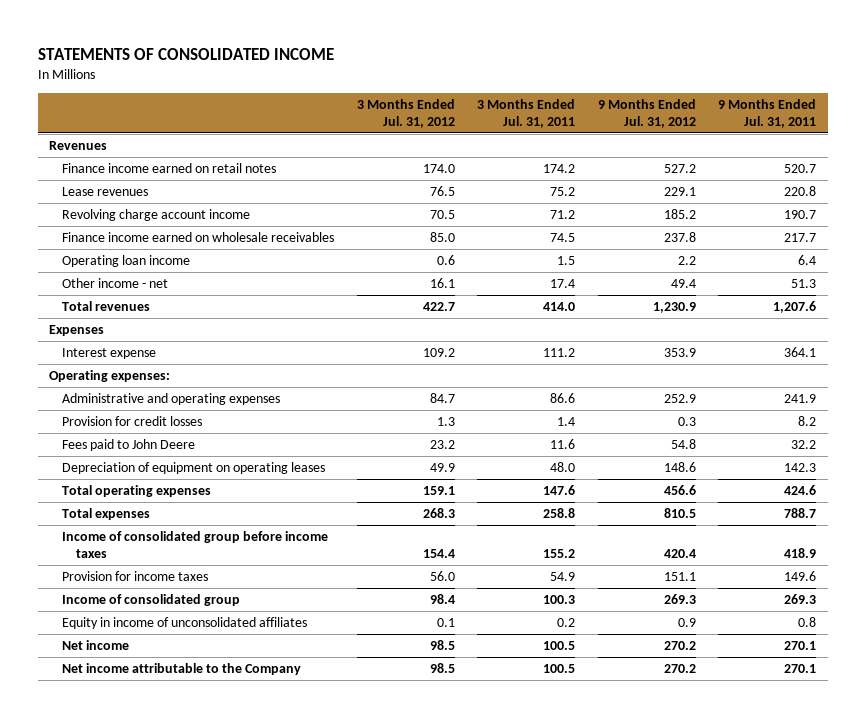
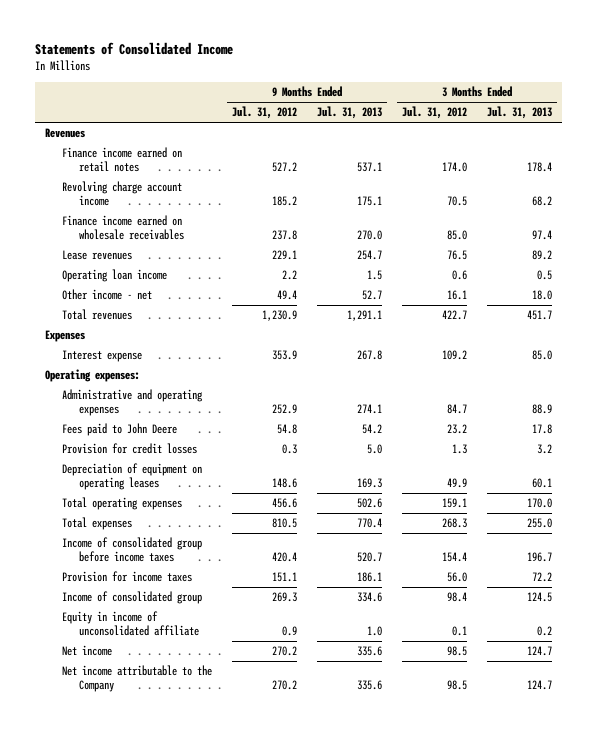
- STATEMENTS OF CONSOLIDATED INCOME
+ Statements of Consolidated Income
- | 3 Months Ended Jul. 31, 2012 | 3 Months Ended Jul. 31, 2011 | 9 Months Ended Jul. 31, 2012 | 9 Months Ended Jul. 31, 2011
+ | 9 Months Ended Jul. 31, 2012 | 9 Months Ended Jul. 31, 2013 | 3 Months Ended Jul. 31, 2012 | 3 Months Ended Jul. 31, 2013
moved down: Lease revenues | 229.1 | 254.7 | 76.5 | 89.2
moved down: Provision for credit losses | 0.3 | 5.0 | 1.3 | 3.2
- Equity in income of unconsolidated affiliates | 0.1 | 0.2 | 0.9 | 0.8
+ Equity in income of unconsolidated affiliate | 0.9 | 1.0 | 0.1 | 0.2

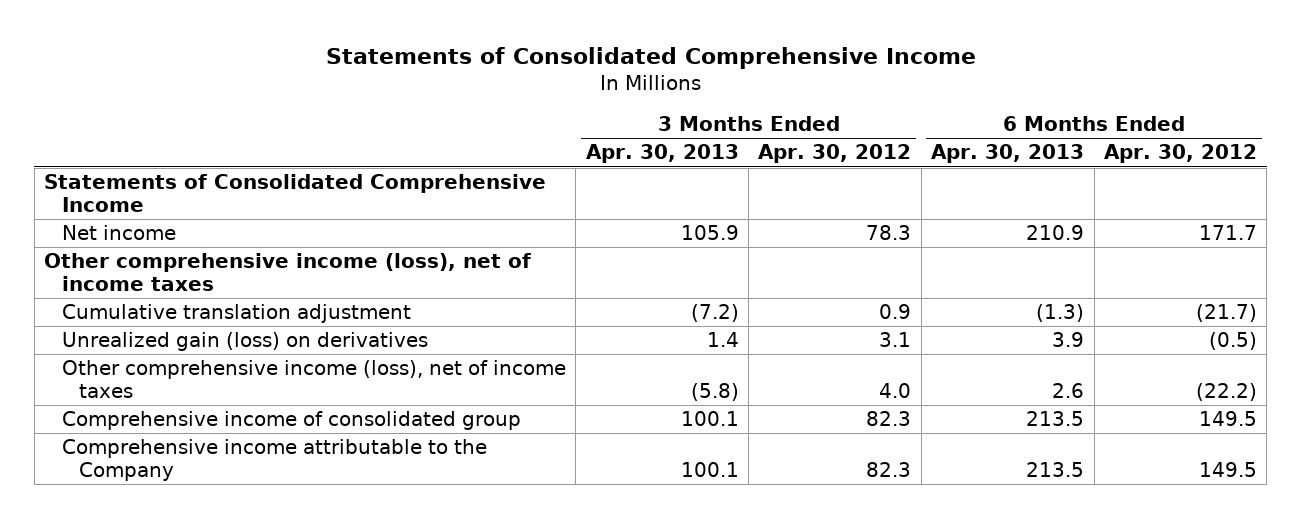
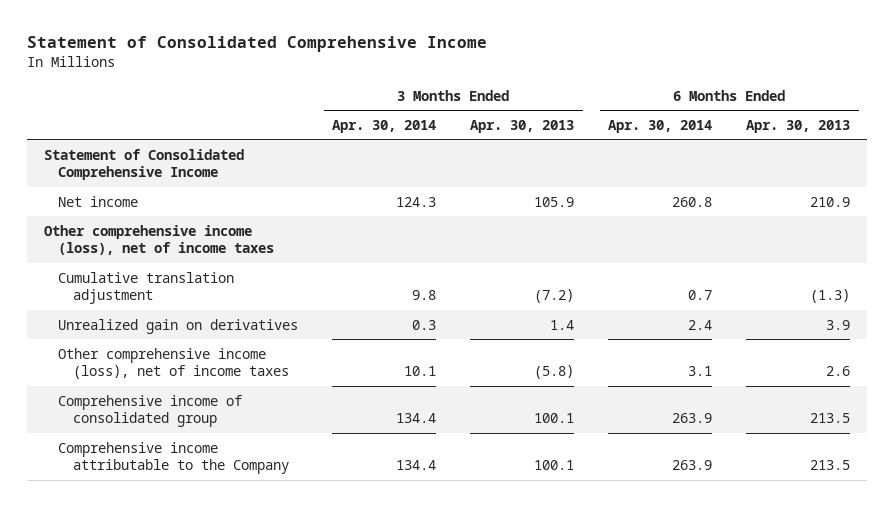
- Statements of Consolidated Comprehensive Income
+ Statement of Consolidated Comprehensive Income
- | 3 Months Ended Apr. 30, 2013 | 3 Months Ended Apr. 30, 2012 | 6 Months Ended Apr. 30, 2013 | 6 Months Ended Apr. 30, 2012
+ | 3 Months Ended Apr. 30, 2014 | 3 Months Ended Apr. 30, 2013 | 6 Months Ended Apr. 30, 2014 | 6 Months Ended Apr. 30, 2013
- Statements of Consolidated Comprehensive Income
+ Statement of Consolidated Comprehensive Income
- Unrealized gain (loss) on derivatives | 1.4 | 3.1 | 3.9 | (0.5)
+ Unrealized gain on derivatives | 0.3 | 1.4 | 2.4 | 3.9

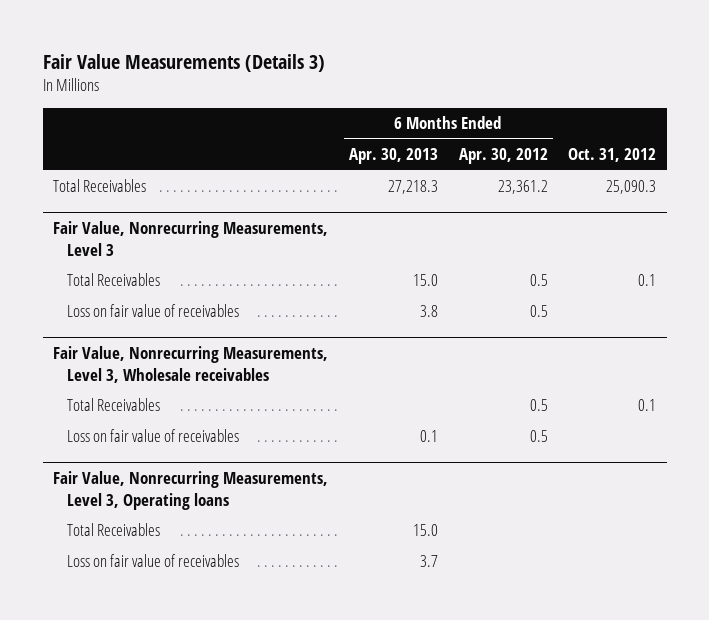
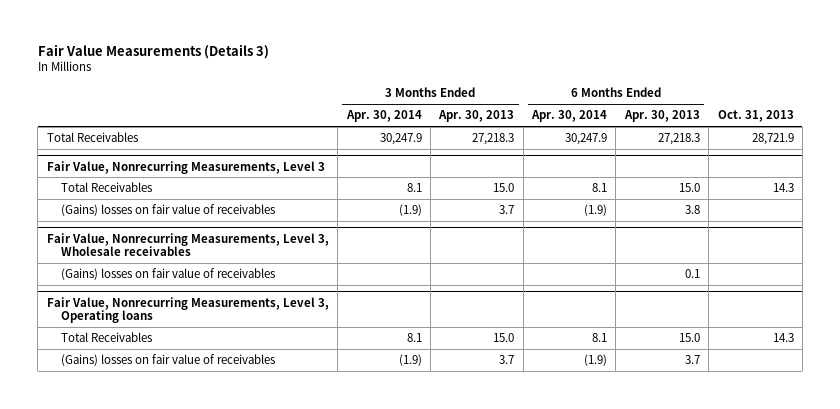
- | 6 Months Ended Apr. 30, 2013 | 6 Months Ended Apr. 30, 2012 | Oct. 31, 2012
+ | 3 Months Ended Apr. 30, 2014 | 3 Months Ended Apr. 30, 2013 | 6 Months Ended Apr. 30, 2014 | 6 Months Ended Apr. 30, 2013 | Oct. 31, 2013
@ Fair Value, Nonrecurring Measurements, Level 3
- Loss on fair value of receivables | 3.8 | 0.5 |
+ (Gains) losses on fair value of receivables | (1.9) | 3.7 | (1.9) | 3.8 |
@ Fair Value, Nonrecurring Measurements, Level 3, Wholesale receivables
- Total Receivables | | 0.5 | 0.1
- Loss on fair value of receivables | 0.1 | 0.5 |
+ (Gains) losses on fair value of receivables | | | | 0.1 |
@ Fair Value, Nonrecurring Measurements, Level 3, Operating loans
- Loss on fair value of receivables | 3.7 | |
+ (Gains) losses on fair value of receivables | (1.9) | 3.7 | (1.9) | 3.7 |

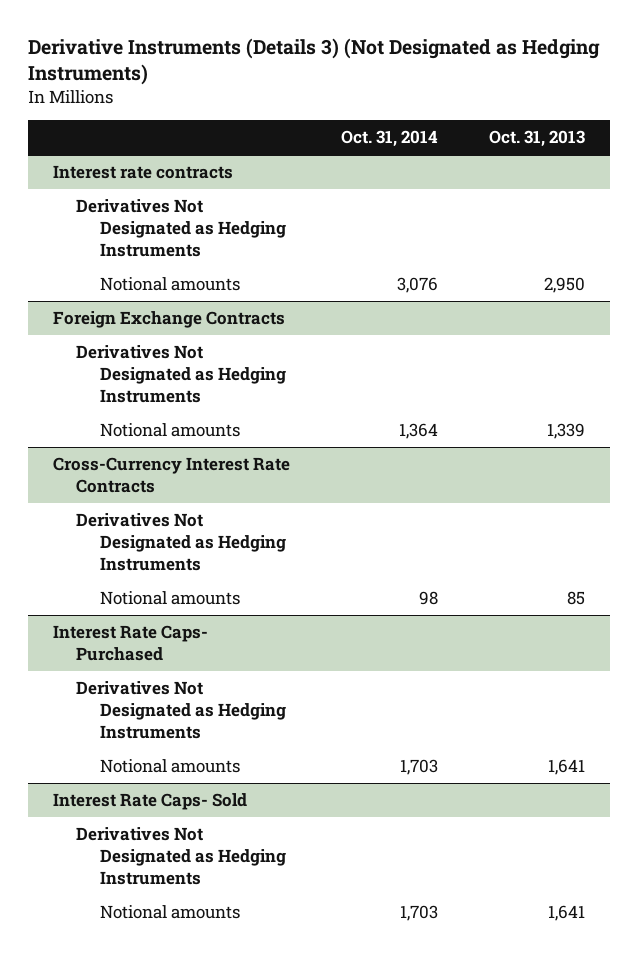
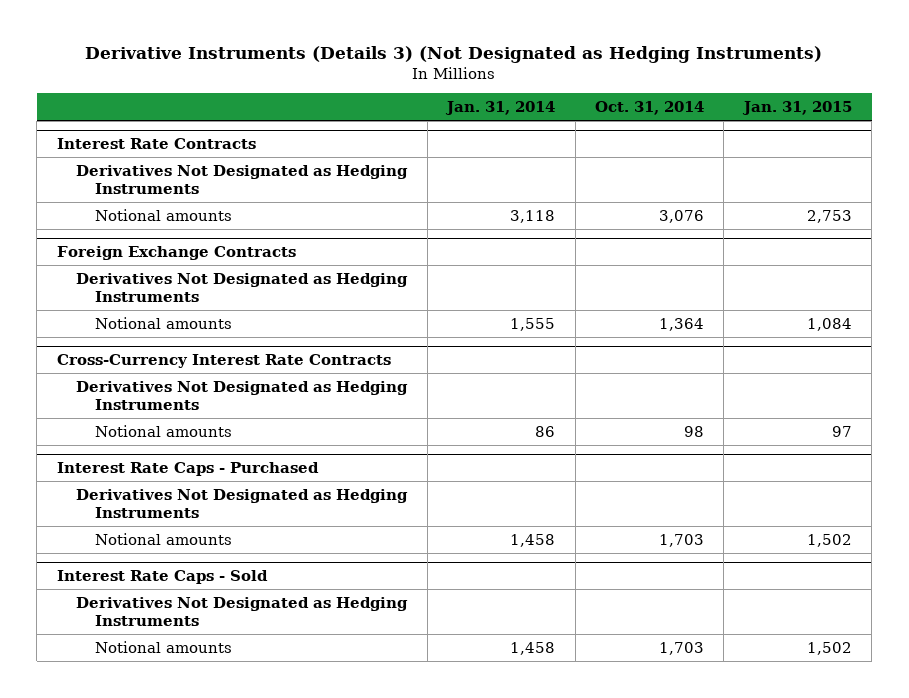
- | Oct. 31, 2014 | Oct. 31, 2013
+ | Jan. 31, 2014 | Oct. 31, 2014 | Jan. 31, 2015
- Interest rate contracts
+ Interest Rate Contracts
- Interest Rate Caps- Purchased
+ Interest Rate Caps - Purchased
- Interest Rate Caps- Sold
+ Interest Rate Caps - Sold

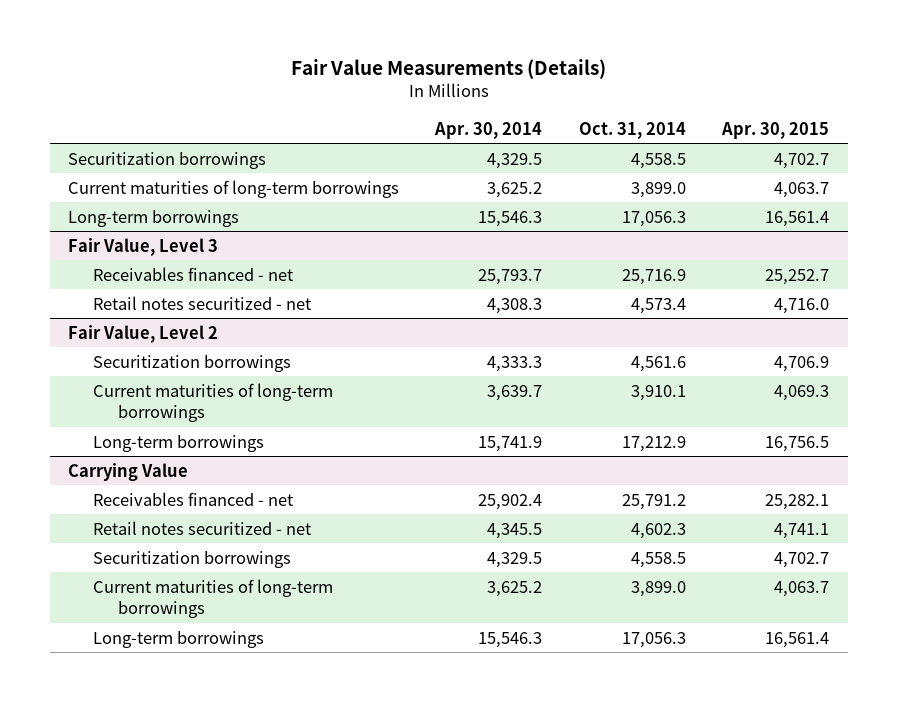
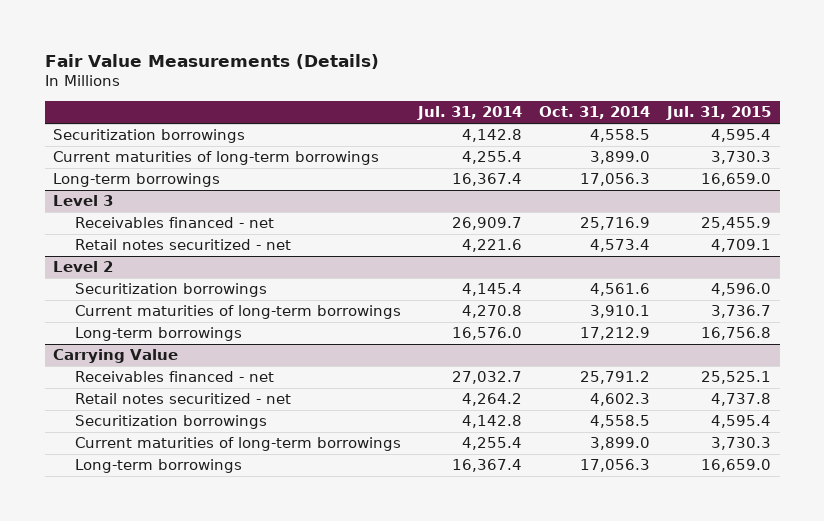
- | Apr. 30, 2014 | Oct. 31, 2014 | Apr. 30, 2015
+ | Jul. 31, 2014 | Oct. 31, 2014 | Jul. 31, 2015
- Fair Value, Level 3
+ Level 3
- Fair Value, Level 2
+ Level 2

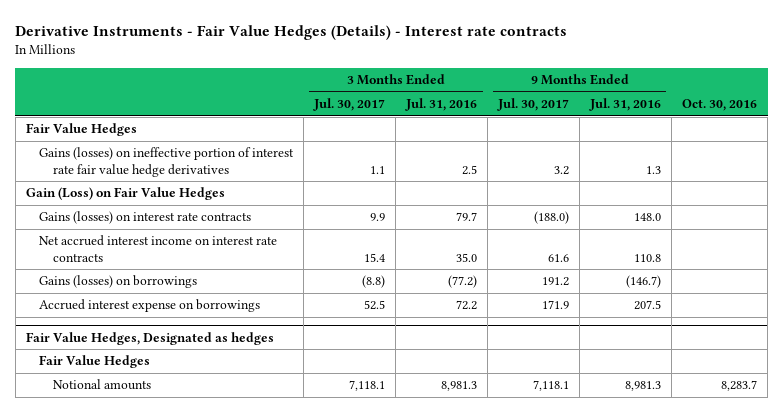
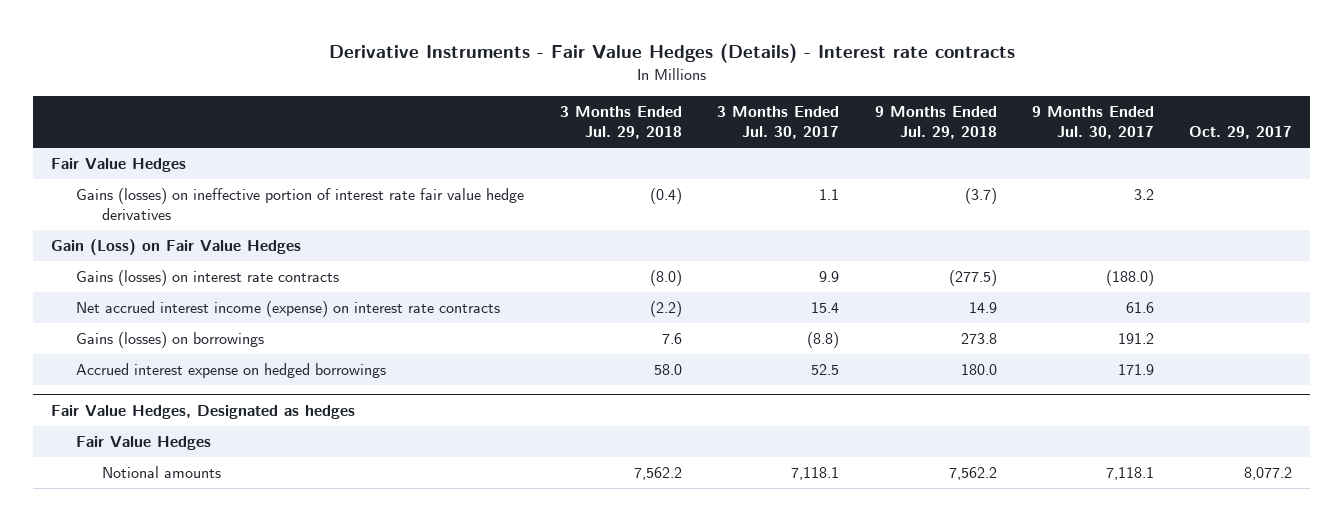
- | 3 Months Ended Jul. 30, 2017 | 3 Months Ended Jul. 31, 2016 | 9 Months Ended Jul. 30, 2017 | 9 Months Ended Jul. 31, 2016 | Oct. 30, 2016
+ | 3 Months Ended Jul. 29, 2018 | 3 Months Ended Jul. 30, 2017 | 9 Months Ended Jul. 29, 2018 | 9 Months Ended Jul. 30, 2017 | Oct. 29, 2017
- Net accrued interest income on interest rate contracts | 15.4 | 35.0 | 61.6 | 110.8 |
+ Net accrued interest income (expense) on interest rate contracts | (2.2) | 15.4 | 14.9 | 61.6 |
- Accrued interest expense on borrowings | 52.5 | 72.2 | 171.9 | 207.5 |
+ Accrued interest expense on hedged borrowings | 58.0 | 52.5 | 180.0 | 171.9 |

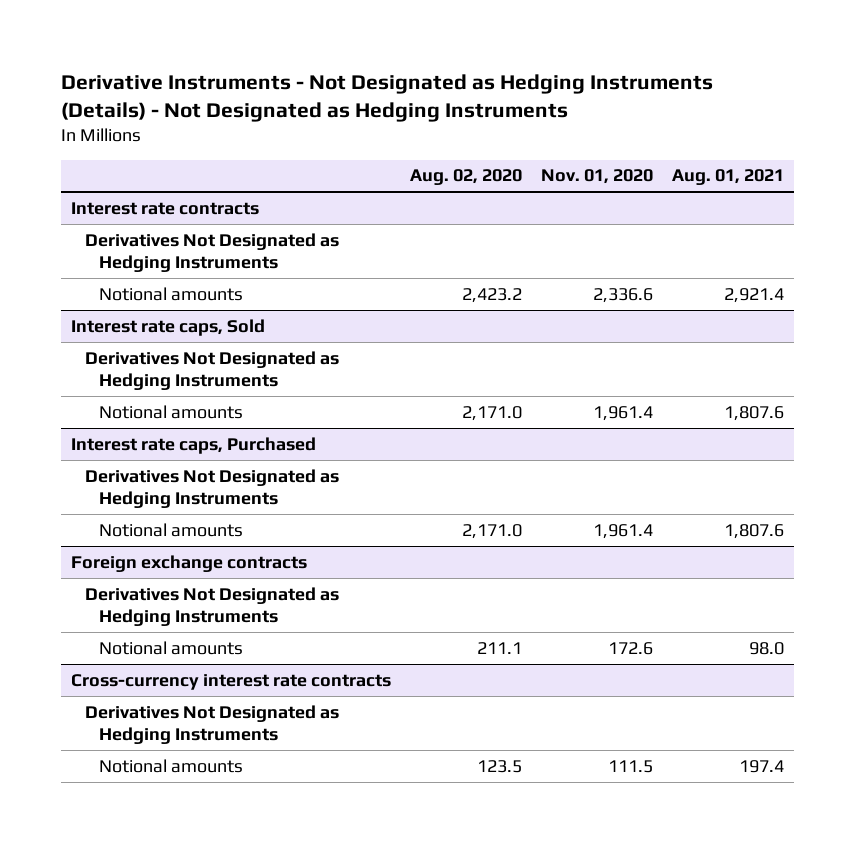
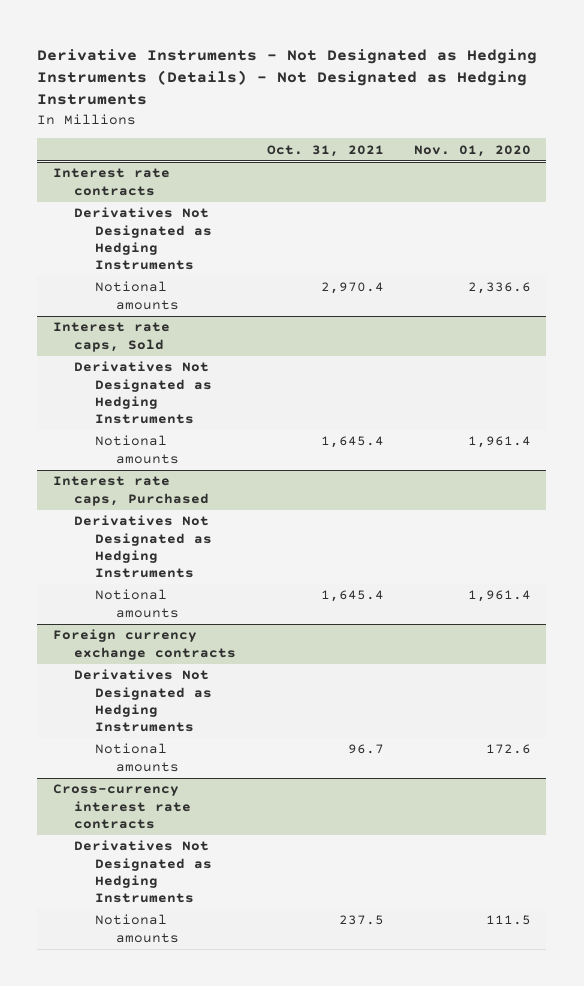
- | Aug. 02, 2020 | Nov. 01, 2020 | Aug. 01, 2021
+ | Oct. 31, 2021 | Nov. 01, 2020
- Foreign exchange contracts
+ Foreign currency exchange contracts

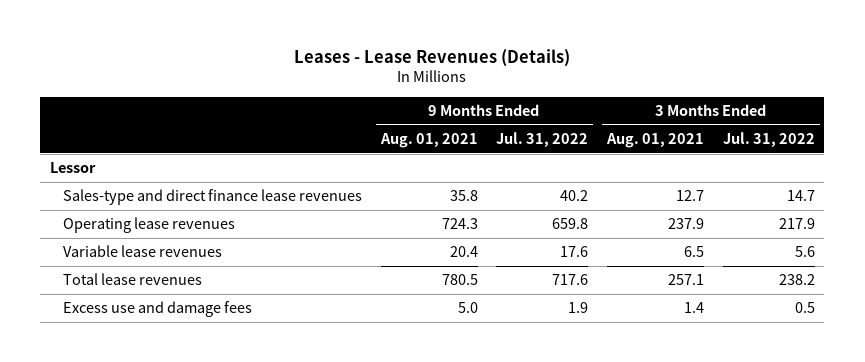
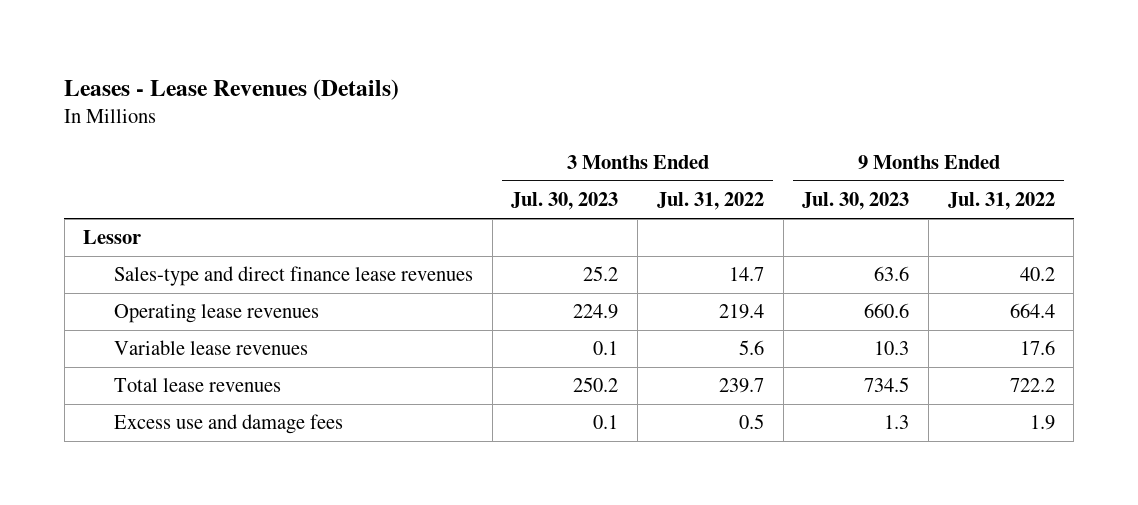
- | 9 Months Ended Aug. 01, 2021 | 9 Months Ended Jul. 31, 2022 | 3 Months Ended Aug. 01, 2021 | 3 Months Ended Jul. 31, 2022
+ | 3 Months Ended Jul. 30, 2023 | 3 Months Ended Jul. 31, 2022 | 9 Months Ended Jul. 30, 2023 | 9 Months Ended Jul. 31, 2022
- Operating lease revenues | 724.3 | 659.8 | 237.9 | 217.9
+ Operating lease revenues | 224.9 | 219.4 | 660.6 | 664.4
- Total lease revenues | 780.5 | 717.6 | 257.1 | 238.2
+ Total lease revenues | 250.2 | 239.7 | 734.5 | 722.2

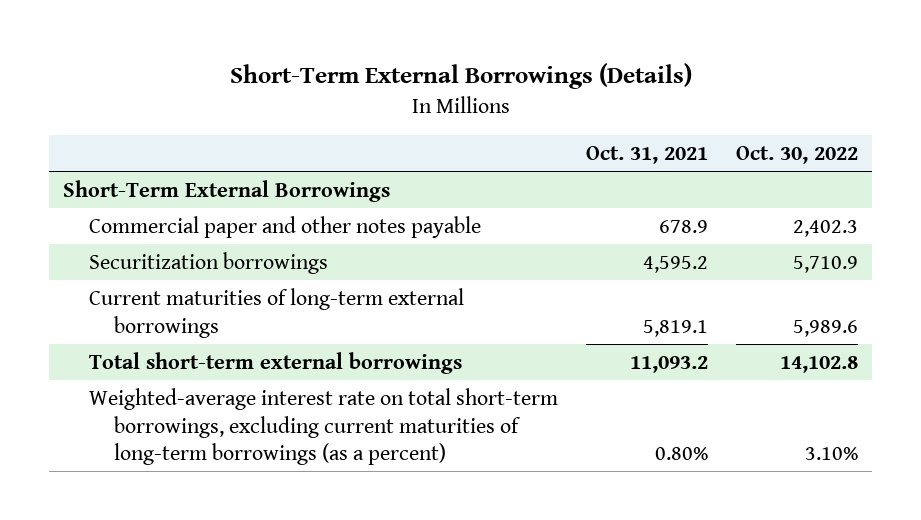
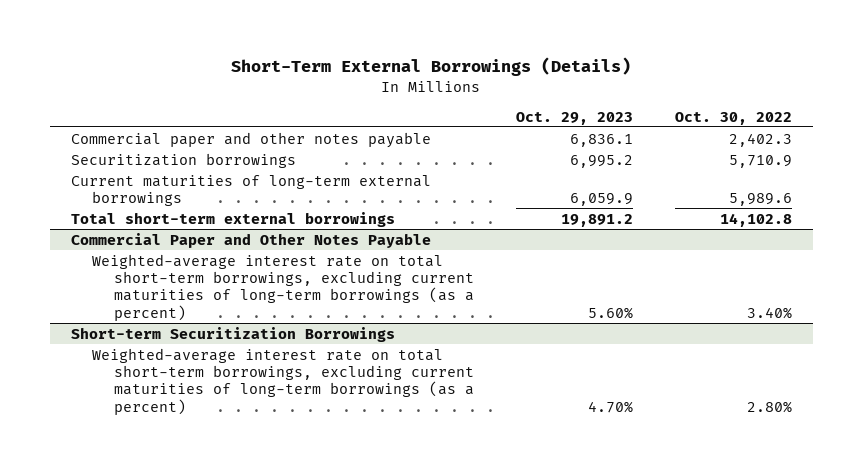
- | Oct. 31, 2021 | Oct. 30, 2022
+ | Oct. 29, 2023 | Oct. 30, 2022
- Short-Term External Borrowings
- Weighted-average interest rate on total short-term borrowings, excluding current maturities of long-term borrowings (as a percent) | 0.80% | 3.10%
+ Commercial Paper and Other Notes Payable
+ Weighted-average interest rate on total short-term borrowings, excluding current maturities of long-term borrowings (as a percent) | 5.60% | 3.40%
+ Short-term Securitization Borrowings
+ Weighted-average interest rate on total short-term borrowings, excluding current maturities of long-term borrowings (as a percent) | 4.70% | 2.80%

